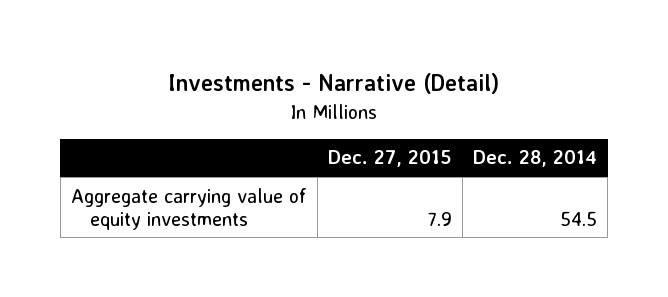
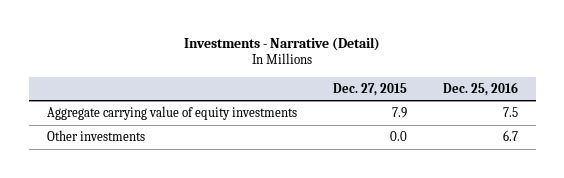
- | Dec. 27, 2015 | Dec. 28, 2014
+ | Dec. 27, 2015 | Dec. 25, 2016
+ Other investments | 0.0 | 6.7

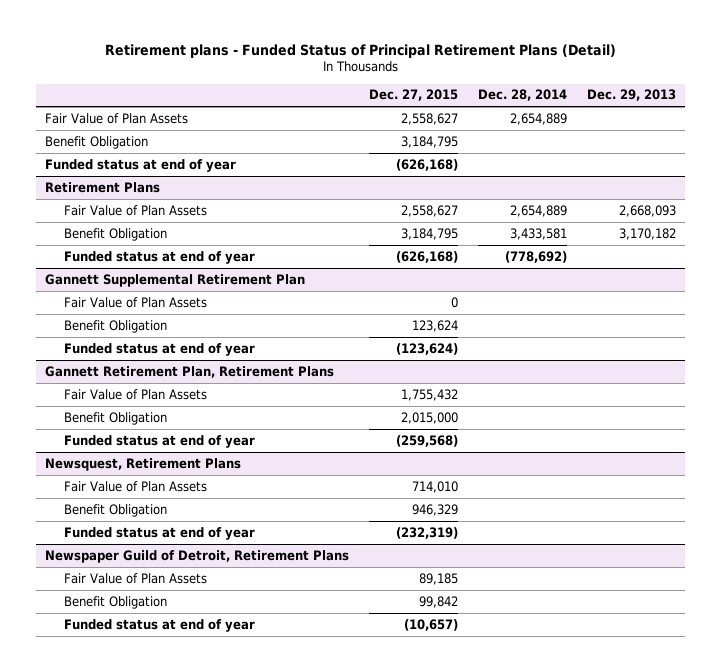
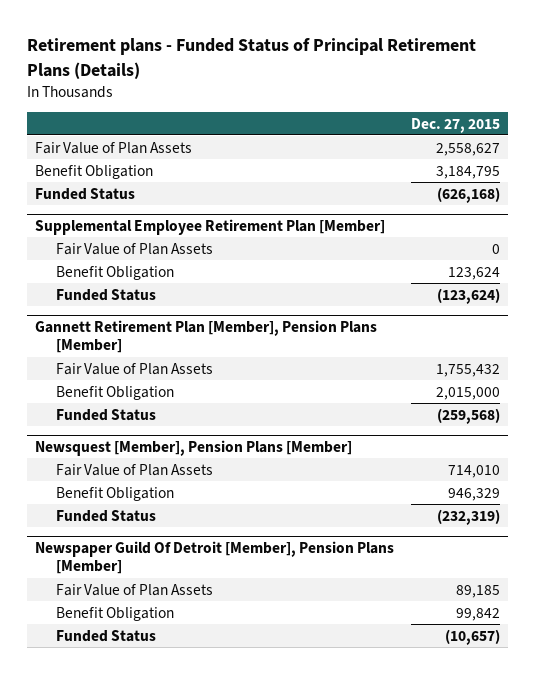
- Retirement plans - Funded Status of Principal Retirement Plans (Detail)
+ Retirement plans - Funded Status of Principal Retirement Plans (Details)
- | Dec. 27, 2015 | Dec. 28, 2014 | Dec. 29, 2013
+ | Dec. 27, 2015
- Funded status at end of year | (626,168) | |
- Retirement Plans
- Fair Value of Plan Assets | 2,558,627 | 2,654,889 | 2,668,093
- Benefit Obligation | 3,184,795 | 3,433,581 | 3,170,182
- Funded status at end of year | (626,168) | (778,692) |
- Gannett Supplemental Retirement Plan
+ Funded Status | (626,168)
+ Supplemental Employee Retirement Plan [Member]
- Funded status at end of year | (123,624) | |
- Gannett Retirement Plan, Retirement Plans
+ Funded Status | (123,624)
+ Gannett Retirement Plan [Member], Pension Plans [Member]
- Funded status at end of year | (259,568) | |
- Newsquest, Retirement Plans
+ Funded Status | (259,568)
+ Newsquest [Member], Pension Plans [Member]
- Funded status at end of year | (232,319) | |
- Newspaper Guild of Detroit, Retirement Plans
+ Funded Status | (232,319)
+ Newspaper Guild Of Detroit [Member], Pension Plans [Member]
- Funded status at end of year | (10,657) | |
+ Funded Status | (10,657)

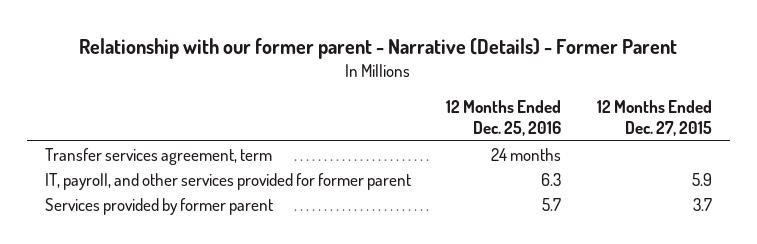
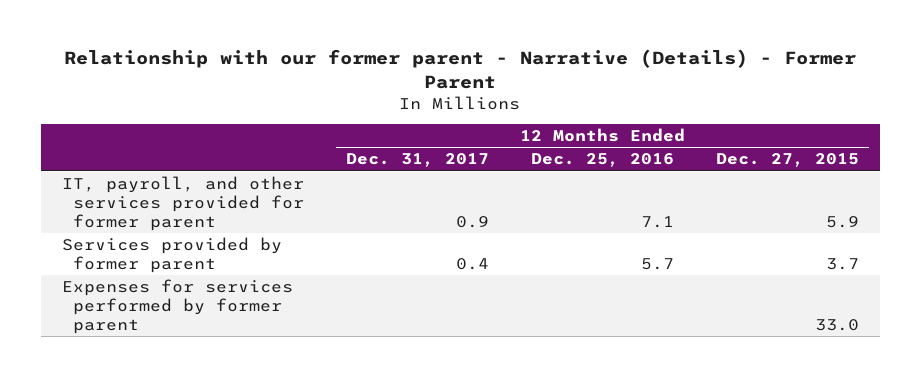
- | 12 Months Ended Dec. 25, 2016 | 12 Months Ended Dec. 27, 2015
+ | 12 Months Ended Dec. 31, 2017 | 12 Months Ended Dec. 25, 2016 | 12 Months Ended Dec. 27, 2015
- Transfer services agreement, term | 24 months |
- IT, payroll, and other services provided for former parent | 6.3 | 5.9
+ IT, payroll, and other services provided for former parent | 0.9 | 7.1 | 5.9
+ Expenses for services performed by former parent | | | 33.0

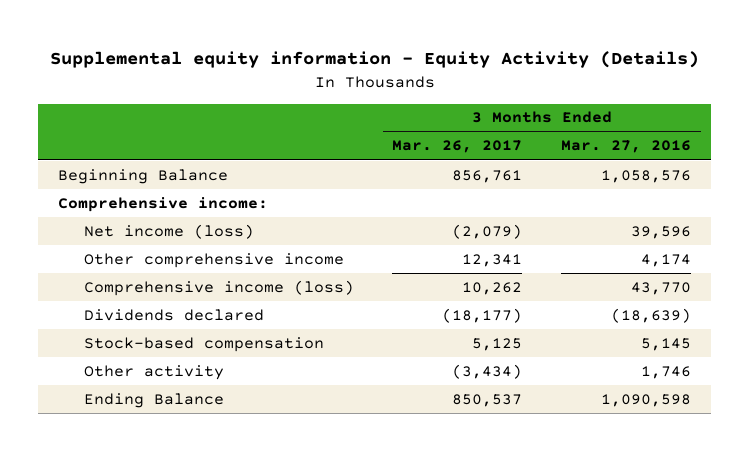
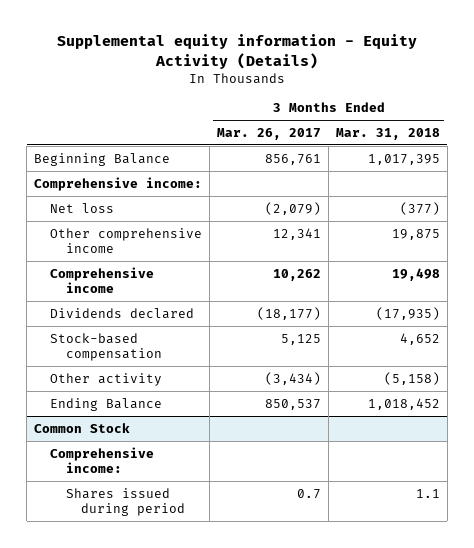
- | 3 Months Ended Mar. 26, 2017 | 3 Months Ended Mar. 27, 2016
+ | 3 Months Ended Mar. 26, 2017 | 3 Months Ended Mar. 31, 2018
- Net income (loss) | (2,079) | 39,596
+ Net loss | (2,079) | (377)
- Comprehensive income (loss) | 10,262 | 43,770
+ Comprehensive income | 10,262 | 19,498
+ Common Stock
+ Comprehensive income:
+ Shares issued during period | 0.7 | 1.1

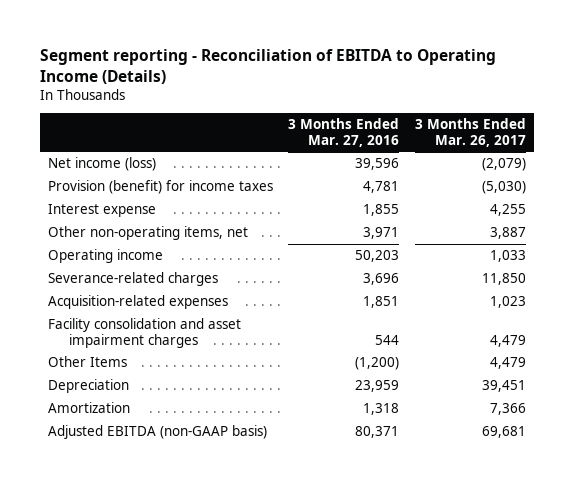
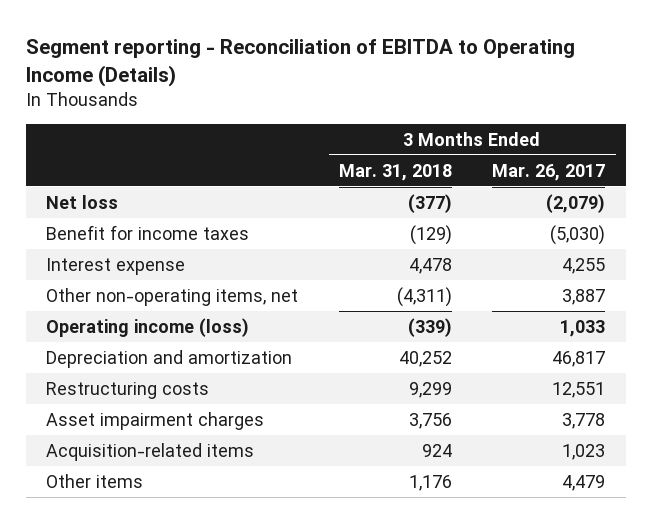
- | 3 Months Ended Mar. 27, 2016 | 3 Months Ended Mar. 26, 2017
+ | 3 Months Ended Mar. 31, 2018 | 3 Months Ended Mar. 26, 2017
- Net income (loss) | 39,596 | (2,079)
- Provision (benefit) for income taxes | 4,781 | (5,030)
+ Net loss | (377) | (2,079)
+ Benefit for income taxes | (129) | (5,030)
- Operating income | 50,203 | 1,033
- Severance-related charges | 3,696 | 11,850
- Acquisition-related expenses | 1,851 | 1,023
- Facility consolidation and asset impairment charges | 544 | 4,479
- Other Items | (1,200) | 4,479
- Depreciation | 23,959 | 39,451
- Amortization | 1,318 | 7,366
- Adjusted EBITDA (non-GAAP basis) | 80,371 | 69,681
+ Operating income (loss) | (339) | 1,033
+ Depreciation and amortization | 40,252 | 46,817
+ Restructuring costs | 9,299 | 12,551
+ Asset impairment charges | 3,756 | 3,778
+ Acquisition-related items | 924 | 1,023
+ Other items | 1,176 | 4,479

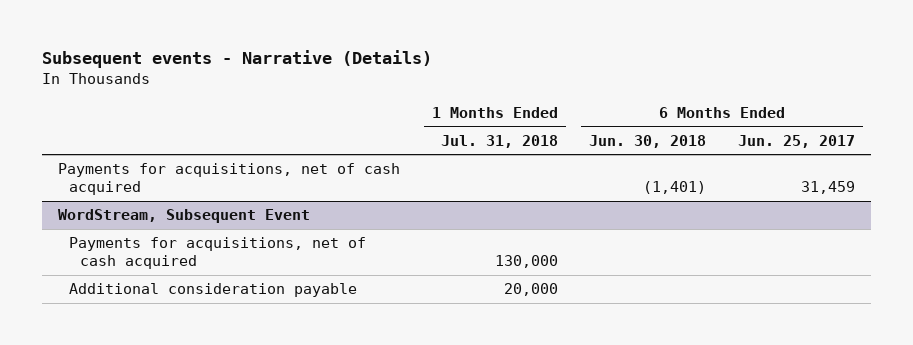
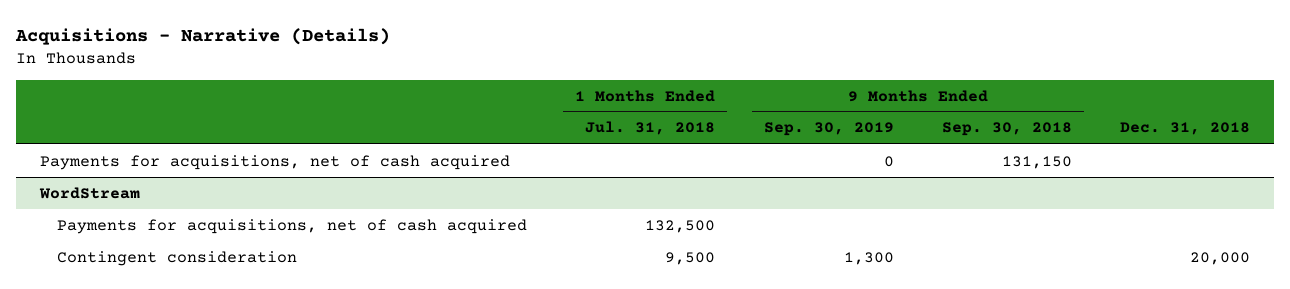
- Subsequent events - Narrative (Details)
+ Acquisitions - Narrative (Details)
- | 1 Months Ended Jul. 31, 2018 | 6 Months Ended Jun. 30, 2018 | 6 Months Ended Jun. 25, 2017
+ | 1 Months Ended Jul. 31, 2018 | 9 Months Ended Sep. 30, 2019 | 9 Months Ended Sep. 30, 2018 | Dec. 31, 2018
- WordStream, Subsequent Event
- Payments for acquisitions, net of cash acquired | 130,000 | |
- Additional consideration payable | 20,000 | |
+ WordStream
+ Payments for acquisitions, net of cash acquired | 132,500 | | |
+ Contingent consideration | 9,500 | 1,300 | | 20,000

